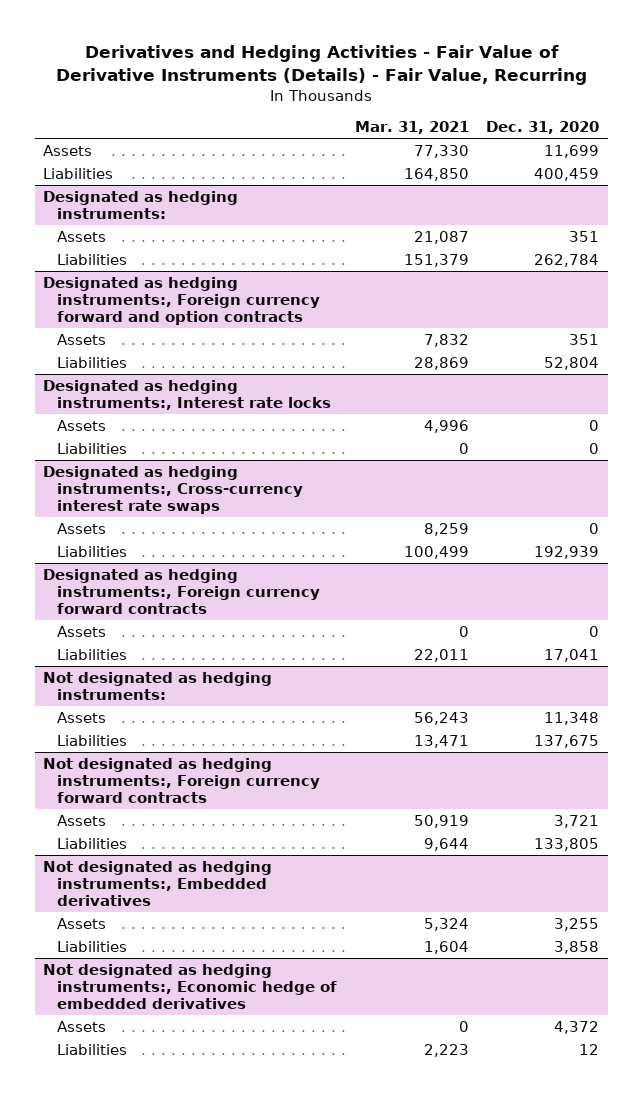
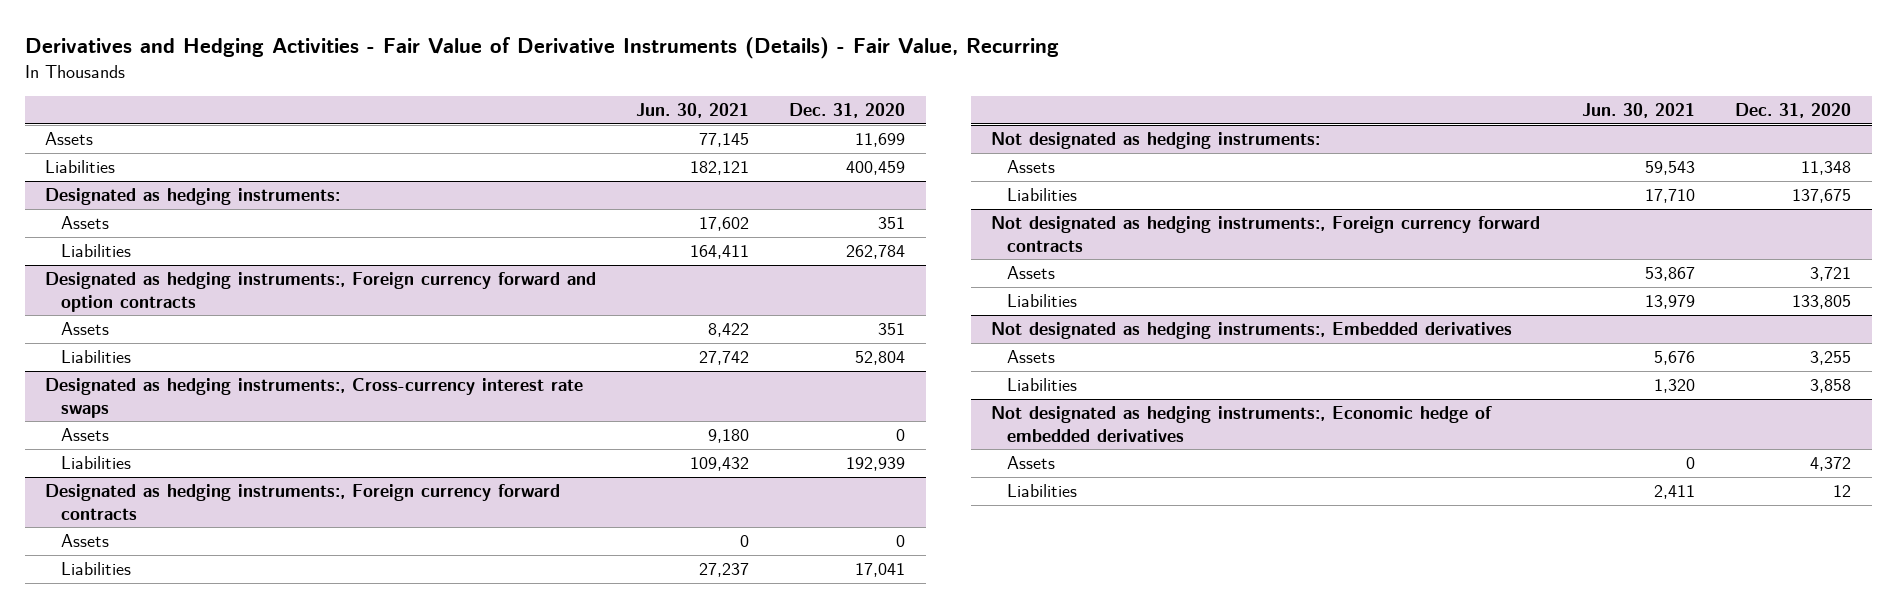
- | Mar. 31, 2021 | Dec. 31, 2020
+ | Jun. 30, 2021 | Dec. 31, 2020
- Designated as hedging instruments:, Interest rate locks
- Assets | 4,996 | 0
- Liabilities | 0 | 0

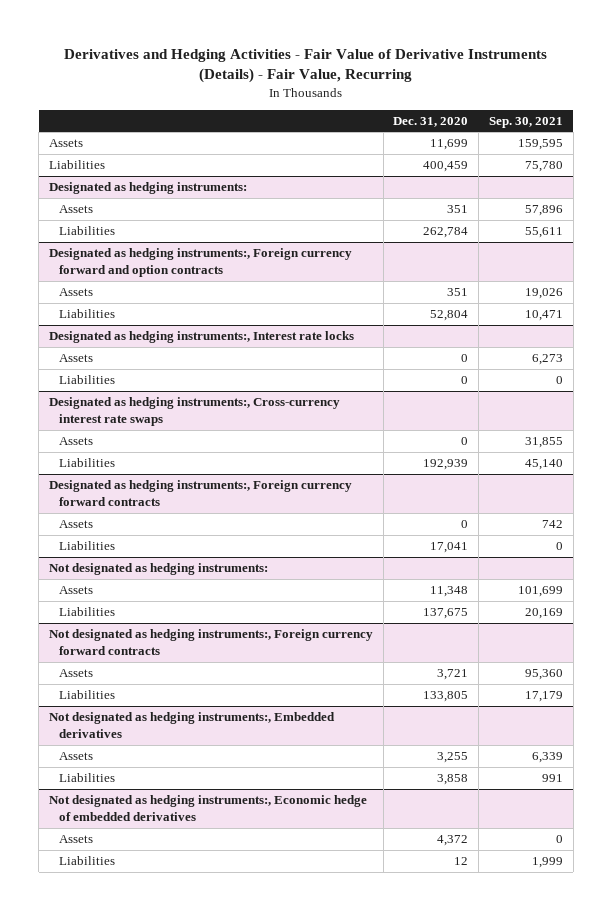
- | Jun. 30, 2021 | Dec. 31, 2020
+ | Dec. 31, 2020 | Sep. 30, 2021
+ Designated as hedging instruments:, Interest rate locks
+ Assets | 0 | 6,273
+ Liabilities | 0 | 0

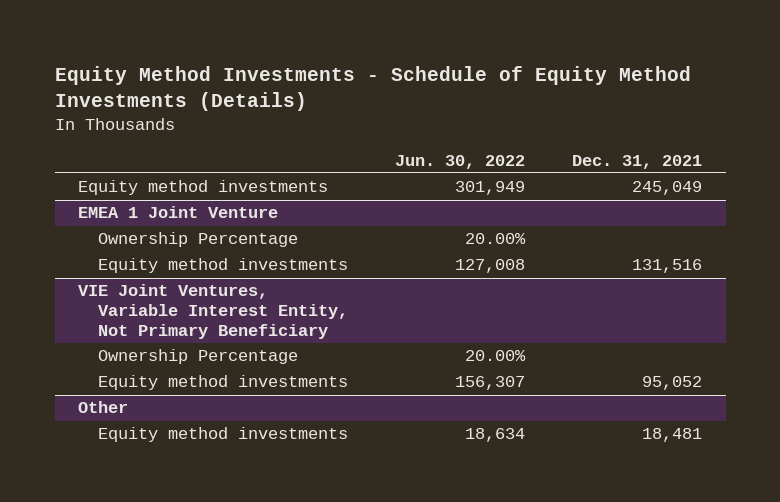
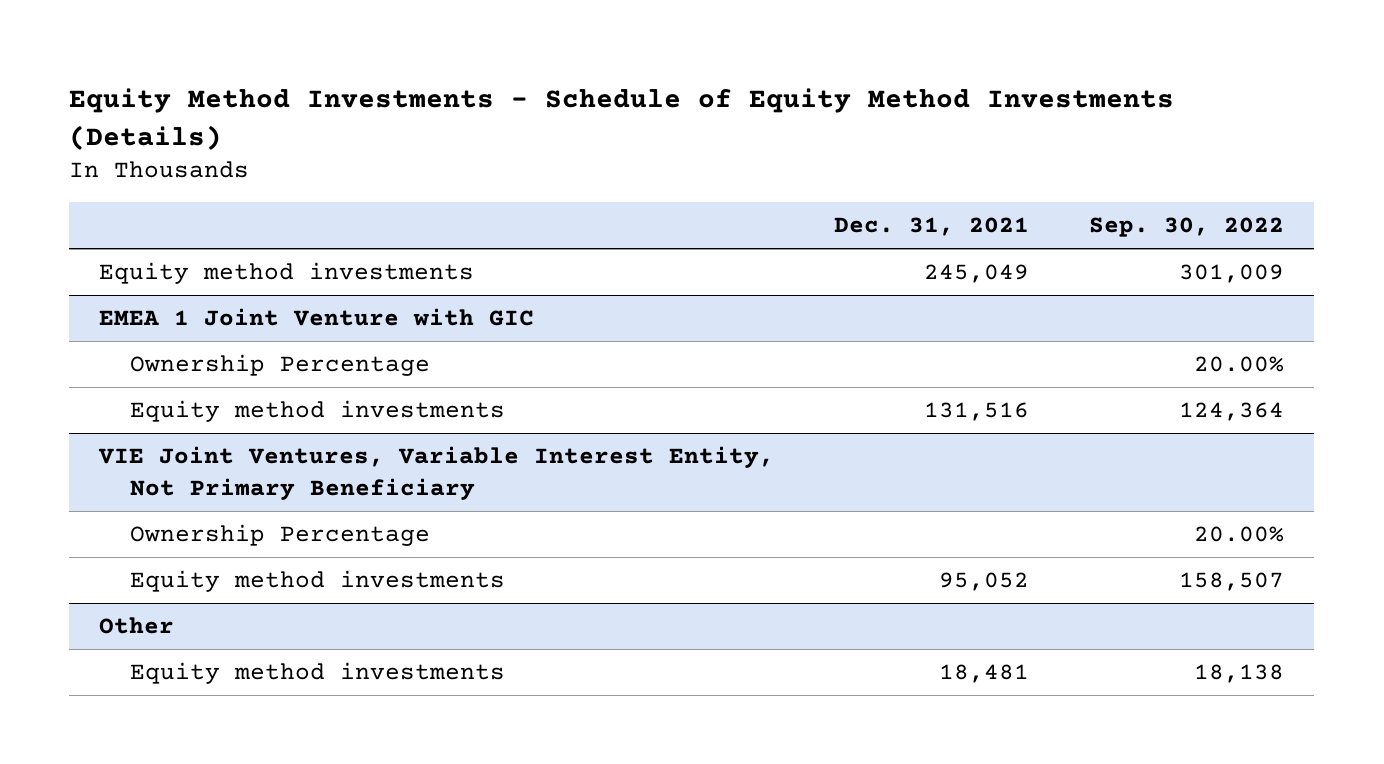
- | Jun. 30, 2022 | Dec. 31, 2021
+ | Dec. 31, 2021 | Sep. 30, 2022
- EMEA 1 Joint Venture
+ EMEA 1 Joint Venture with GIC

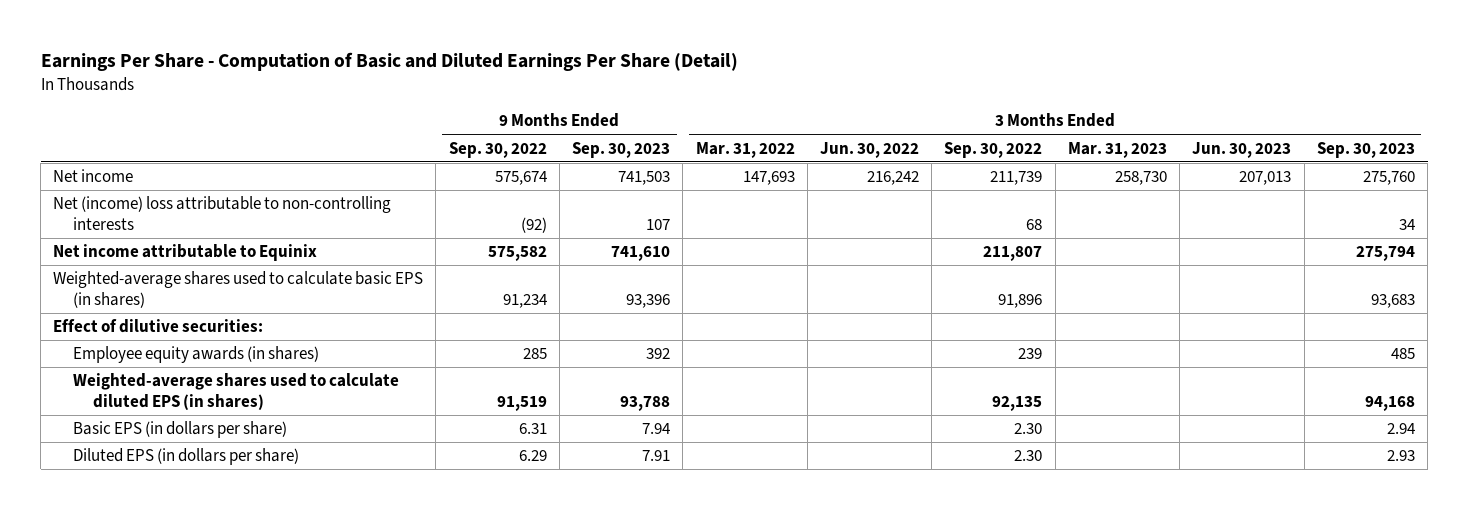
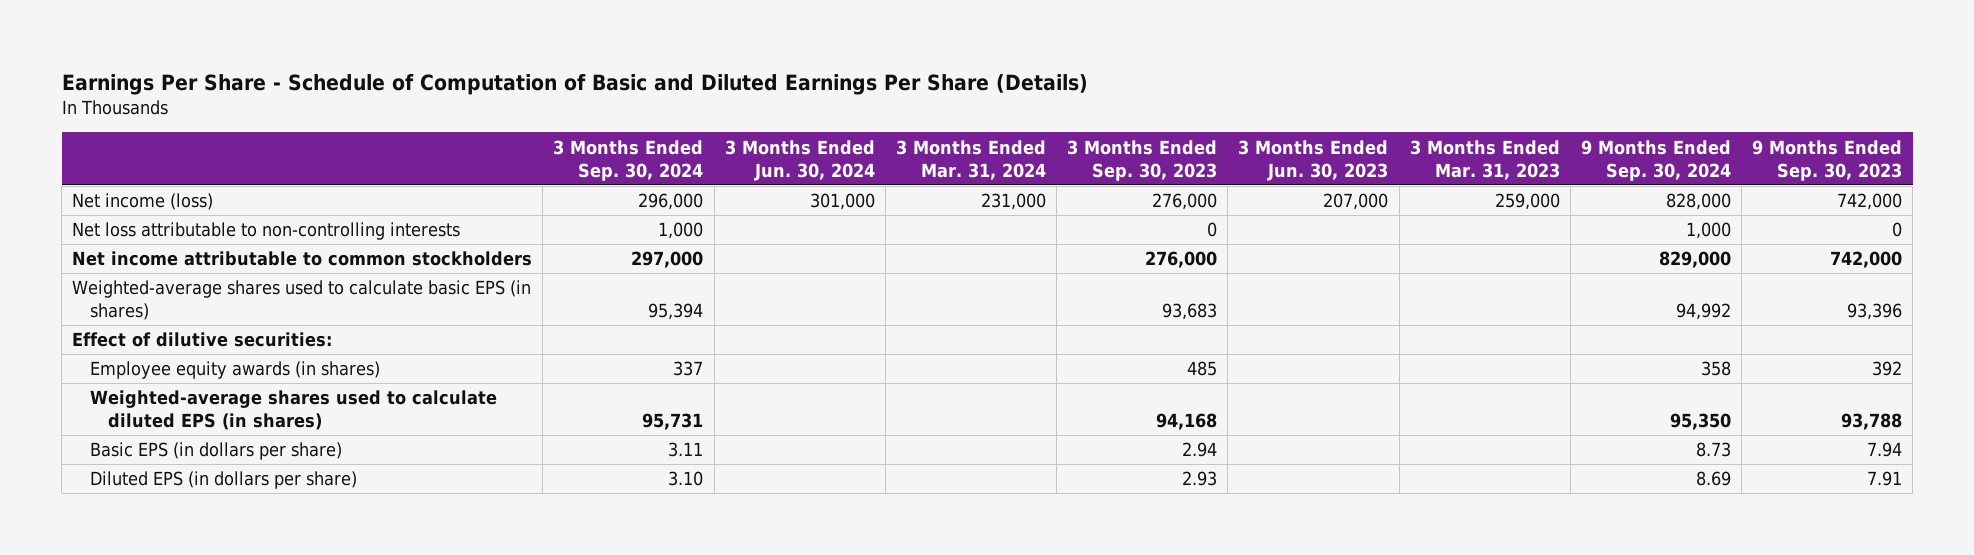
- Earnings Per Share - Computation of Basic and Diluted Earnings Per Share (Detail)
+ Earnings Per Share - Schedule of Computation of Basic and Diluted Earnings Per Share (Details)
- | 9 Months Ended Sep. 30, 2022 | 9 Months Ended Sep. 30, 2023 | 3 Months Ended Mar. 31, 2022 | 3 Months Ended Jun. 30, 2022 | 3 Months Ended Sep. 30, 2022 | 3 Months Ended Mar. 31, 2023 | 3 Months Ended Jun. 30, 2023 | 3 Months Ended Sep. 30, 2023
+ | 3 Months Ended Sep. 30, 2024 | 3 Months Ended Jun. 30, 2024 | 3 Months Ended Mar. 31, 2024 | 3 Months Ended Sep. 30, 2023 | 3 Months Ended Jun. 30, 2023 | 3 Months Ended Mar. 31, 2023 | 9 Months Ended Sep. 30, 2024 | 9 Months Ended Sep. 30, 2023
- Net income | 575,674 | 741,503 | 147,693 | 216,242 | 211,739 | 258,730 | 207,013 | 275,760
- Net (income) loss attributable to non-controlling interests | (92) | 107 | | | 68 | | | 34
- Net income attributable to Equinix | 575,582 | 741,610 | | | 211,807 | | | 275,794
+ Net income (loss) | 296,000 | 301,000 | 231,000 | 276,000 | 207,000 | 259,000 | 828,000 | 742,000
+ Net loss attributable to non-controlling interests | 1,000 | | | 0 | | | 1,000 | 0
+ Net income attributable to common stockholders | 297,000 | | | 276,000 | | | 829,000 | 742,000

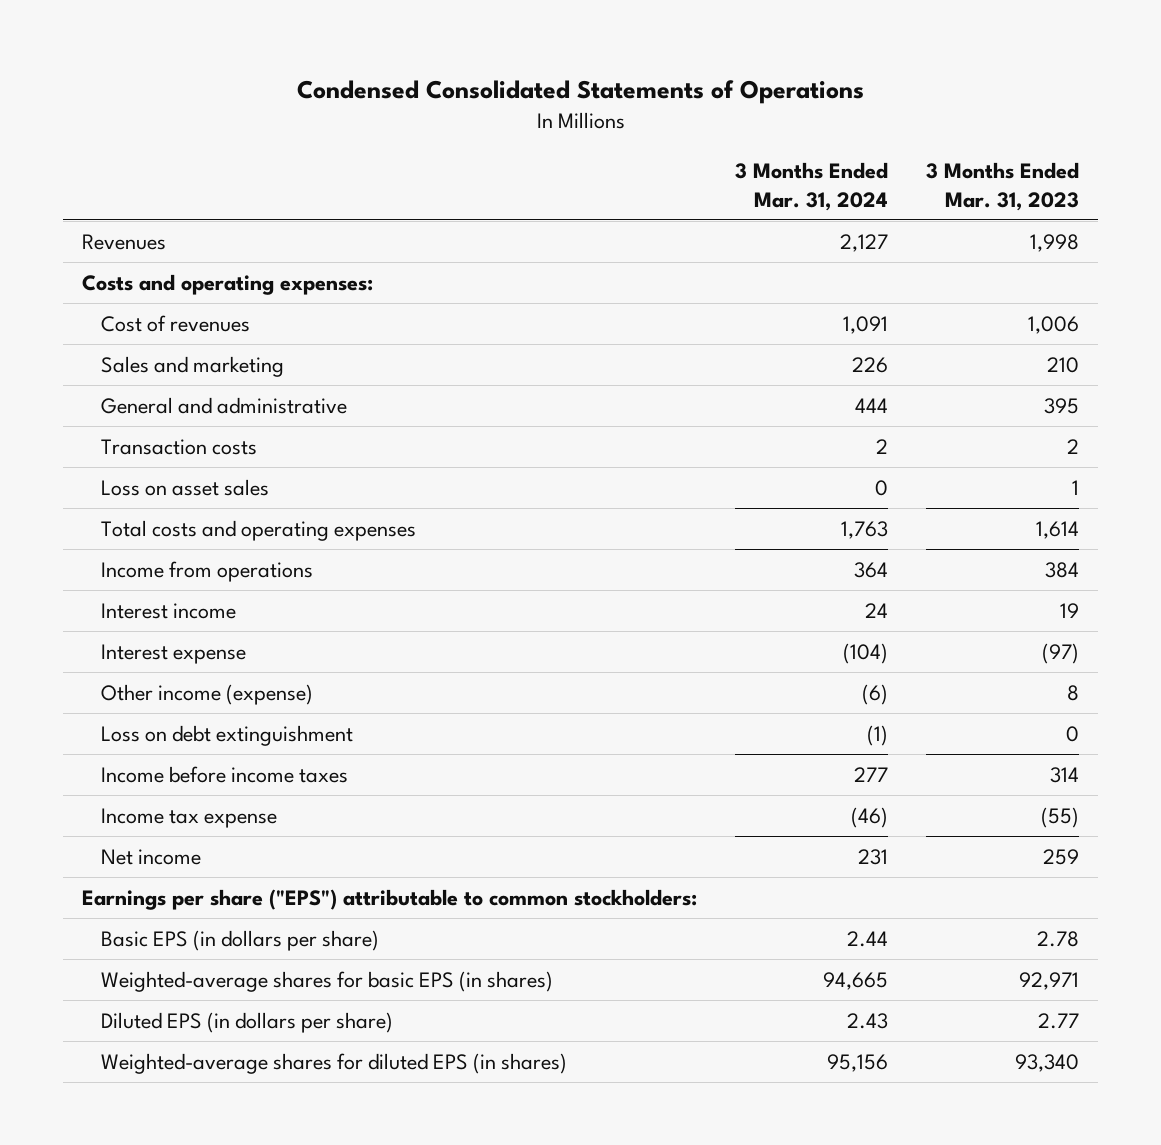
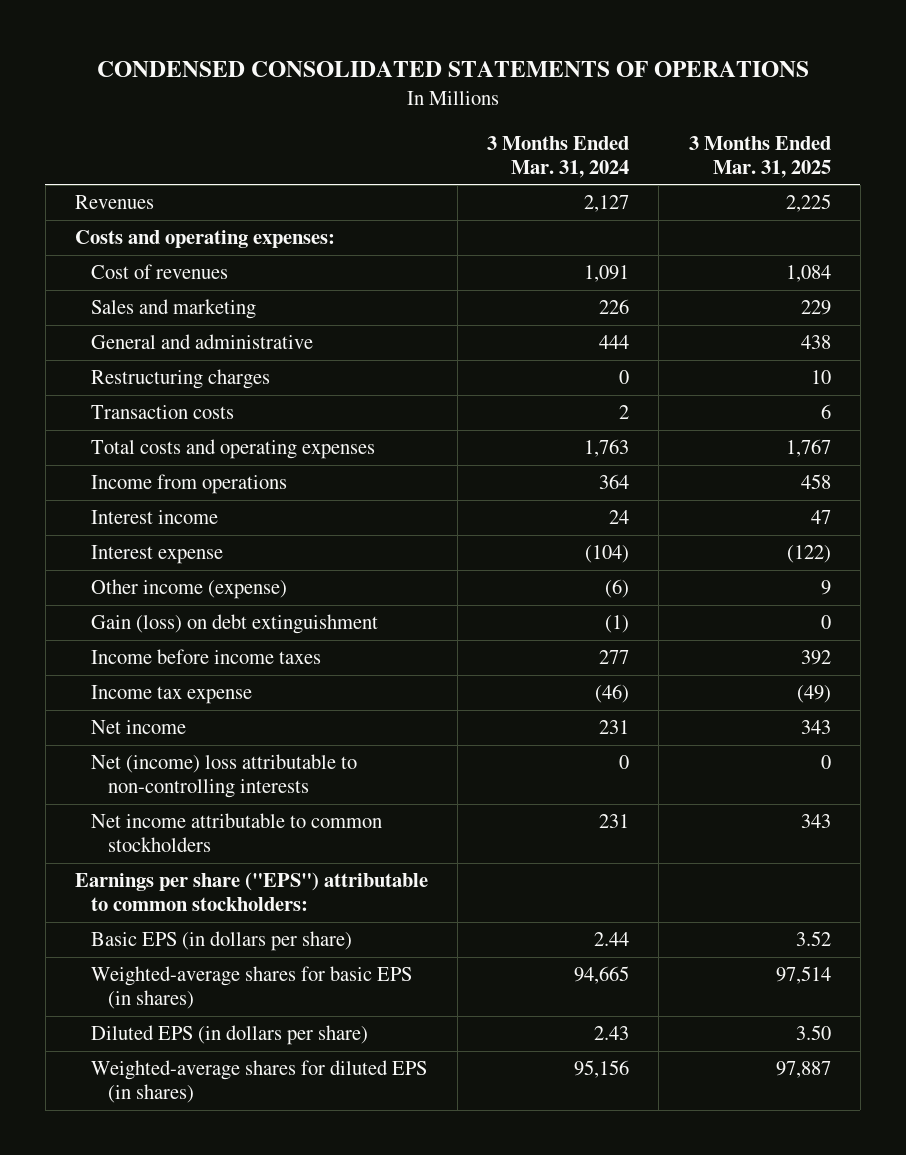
- Condensed Consolidated Statements of Operations
+ CONDENSED CONSOLIDATED STATEMENTS OF OPERATIONS
- | 3 Months Ended Mar. 31, 2024 | 3 Months Ended Mar. 31, 2023
+ | 3 Months Ended Mar. 31, 2024 | 3 Months Ended Mar. 31, 2025
+ Restructuring charges | 0 | 10
- Loss on asset sales | 0 | 1
- Loss on debt extinguishment | (1) | 0
+ Gain (loss) on debt extinguishment | (1) | 0
+ Net (income) loss attributable to non-controlling interests | 0 | 0
+ Net income attributable to common stockholders | 231 | 343

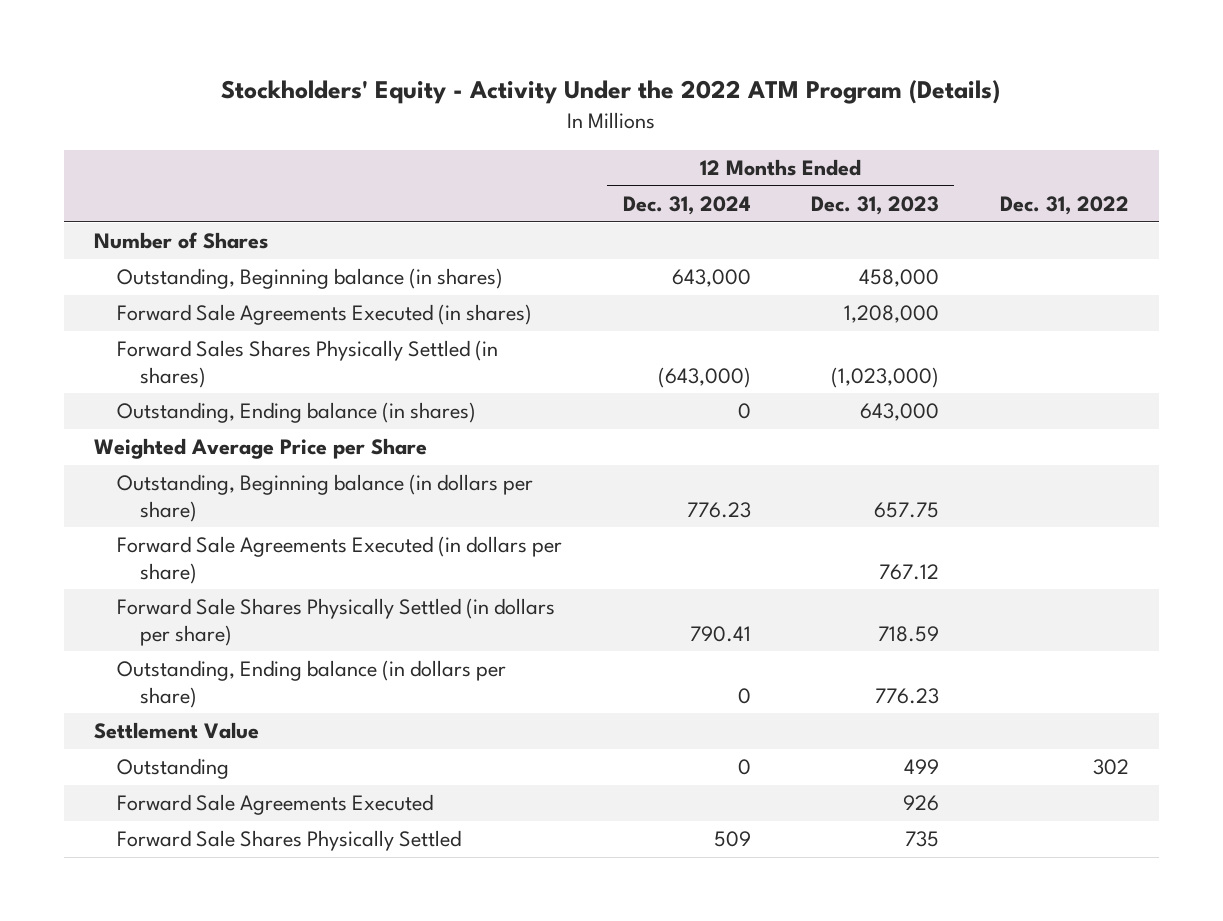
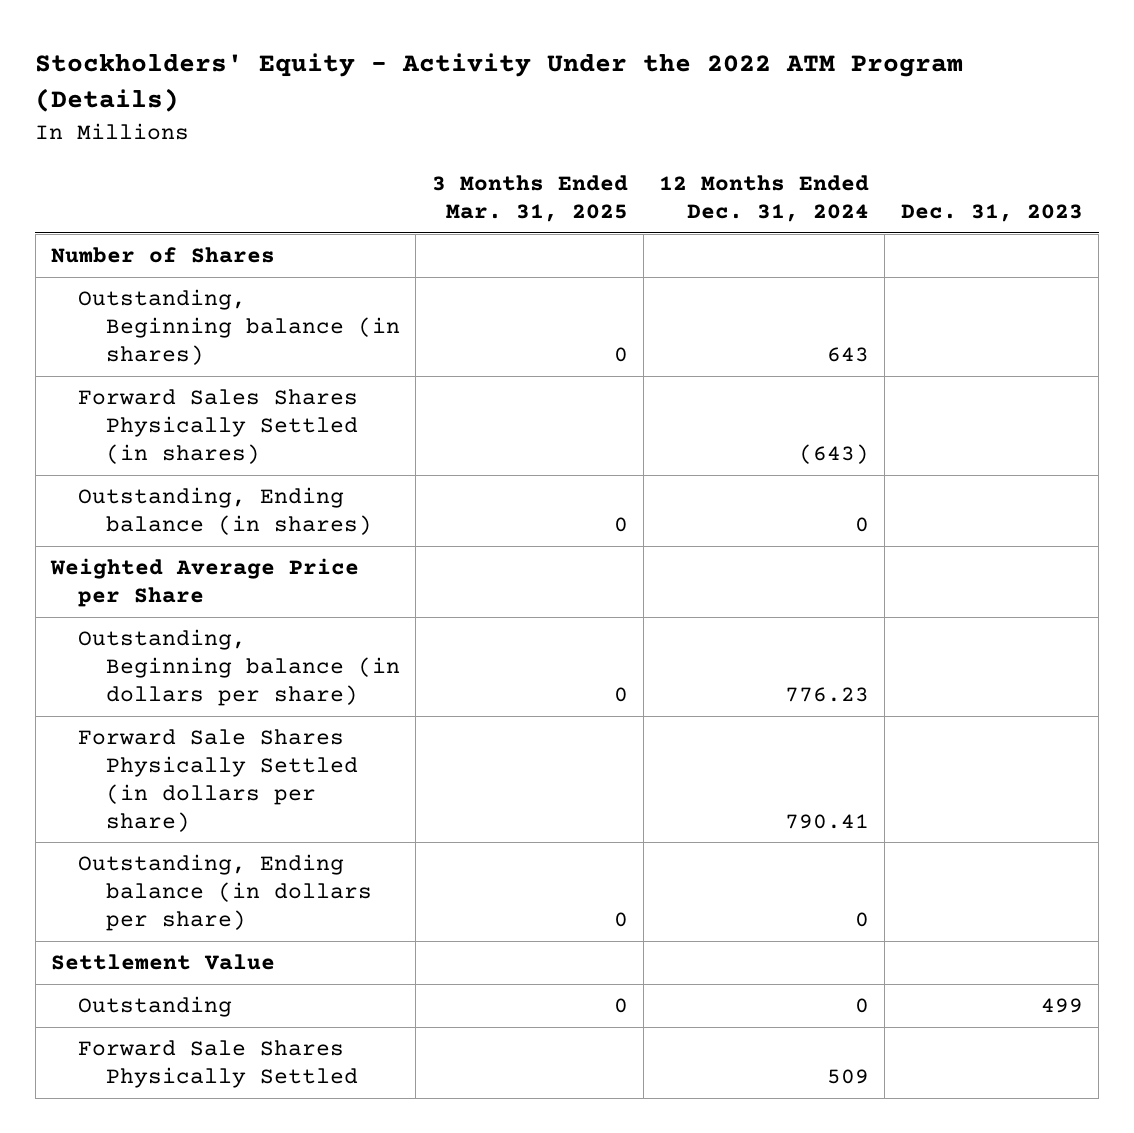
- | 12 Months Ended Dec. 31, 2024 | 12 Months Ended Dec. 31, 2023 | Dec. 31, 2022
+ | 3 Months Ended Mar. 31, 2025 | 12 Months Ended Dec. 31, 2024 | Dec. 31, 2023
- Outstanding, Beginning balance (in shares) | 643,000 | 458,000 |
- Forward Sale Agreements Executed (in shares) | | 1,208,000 |
- Forward Sales Shares Physically Settled (in shares) | (643,000) | (1,023,000) |
+ Outstanding, Beginning balance (in shares) | 0 | 643 |
+ Forward Sales Shares Physically Settled (in shares) | | (643) |
- Forward Sale Agreements Executed (in dollars per share) | | 767.12 |
- Forward Sale Agreements Executed | | 926 |

